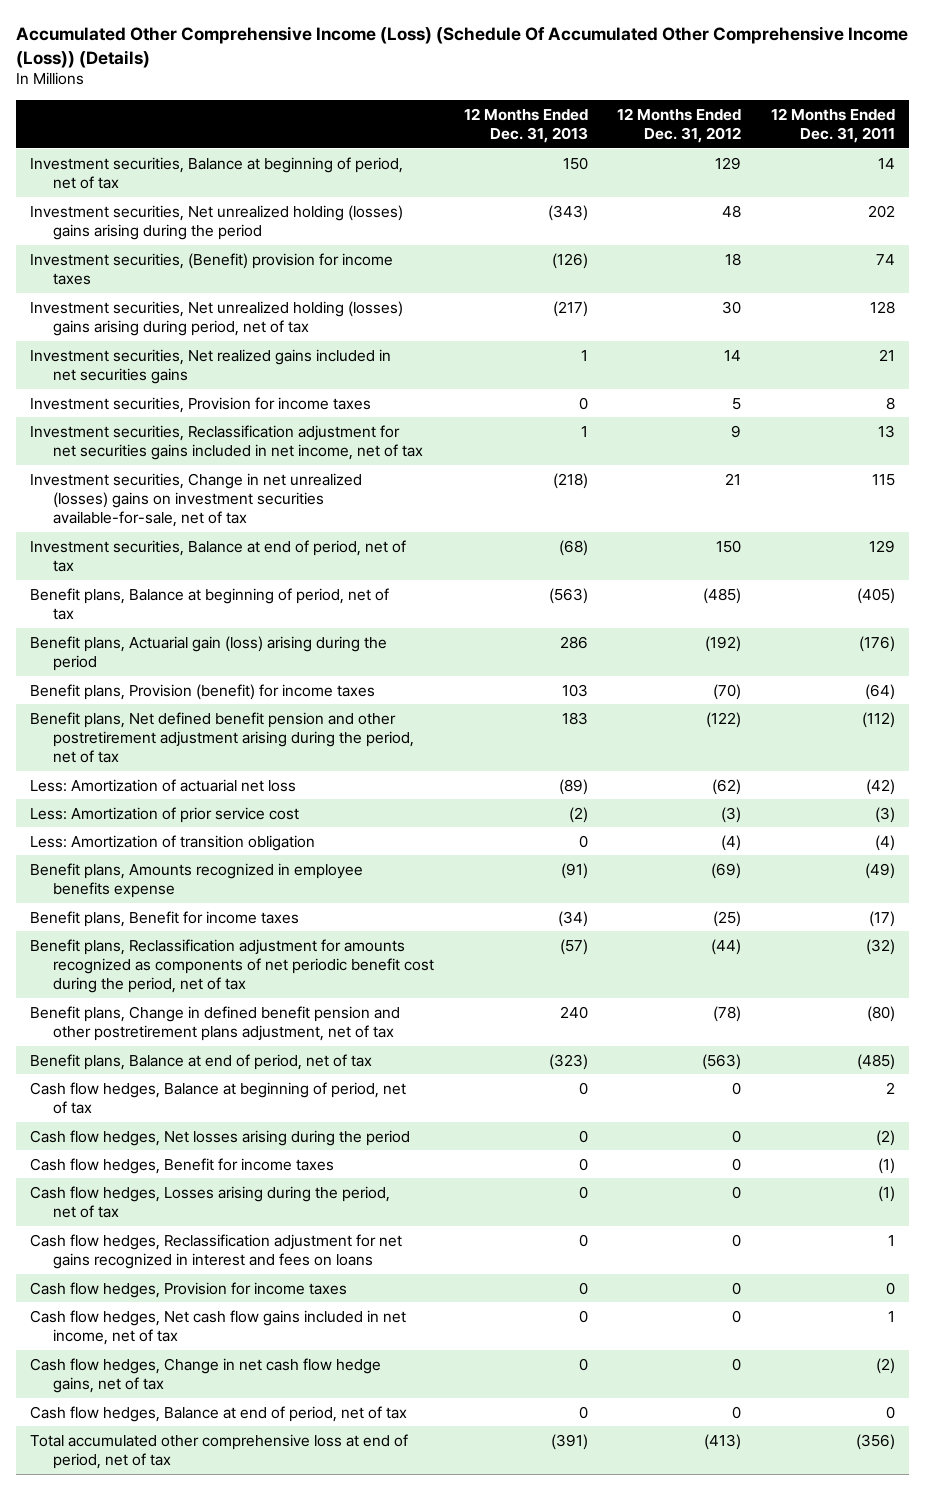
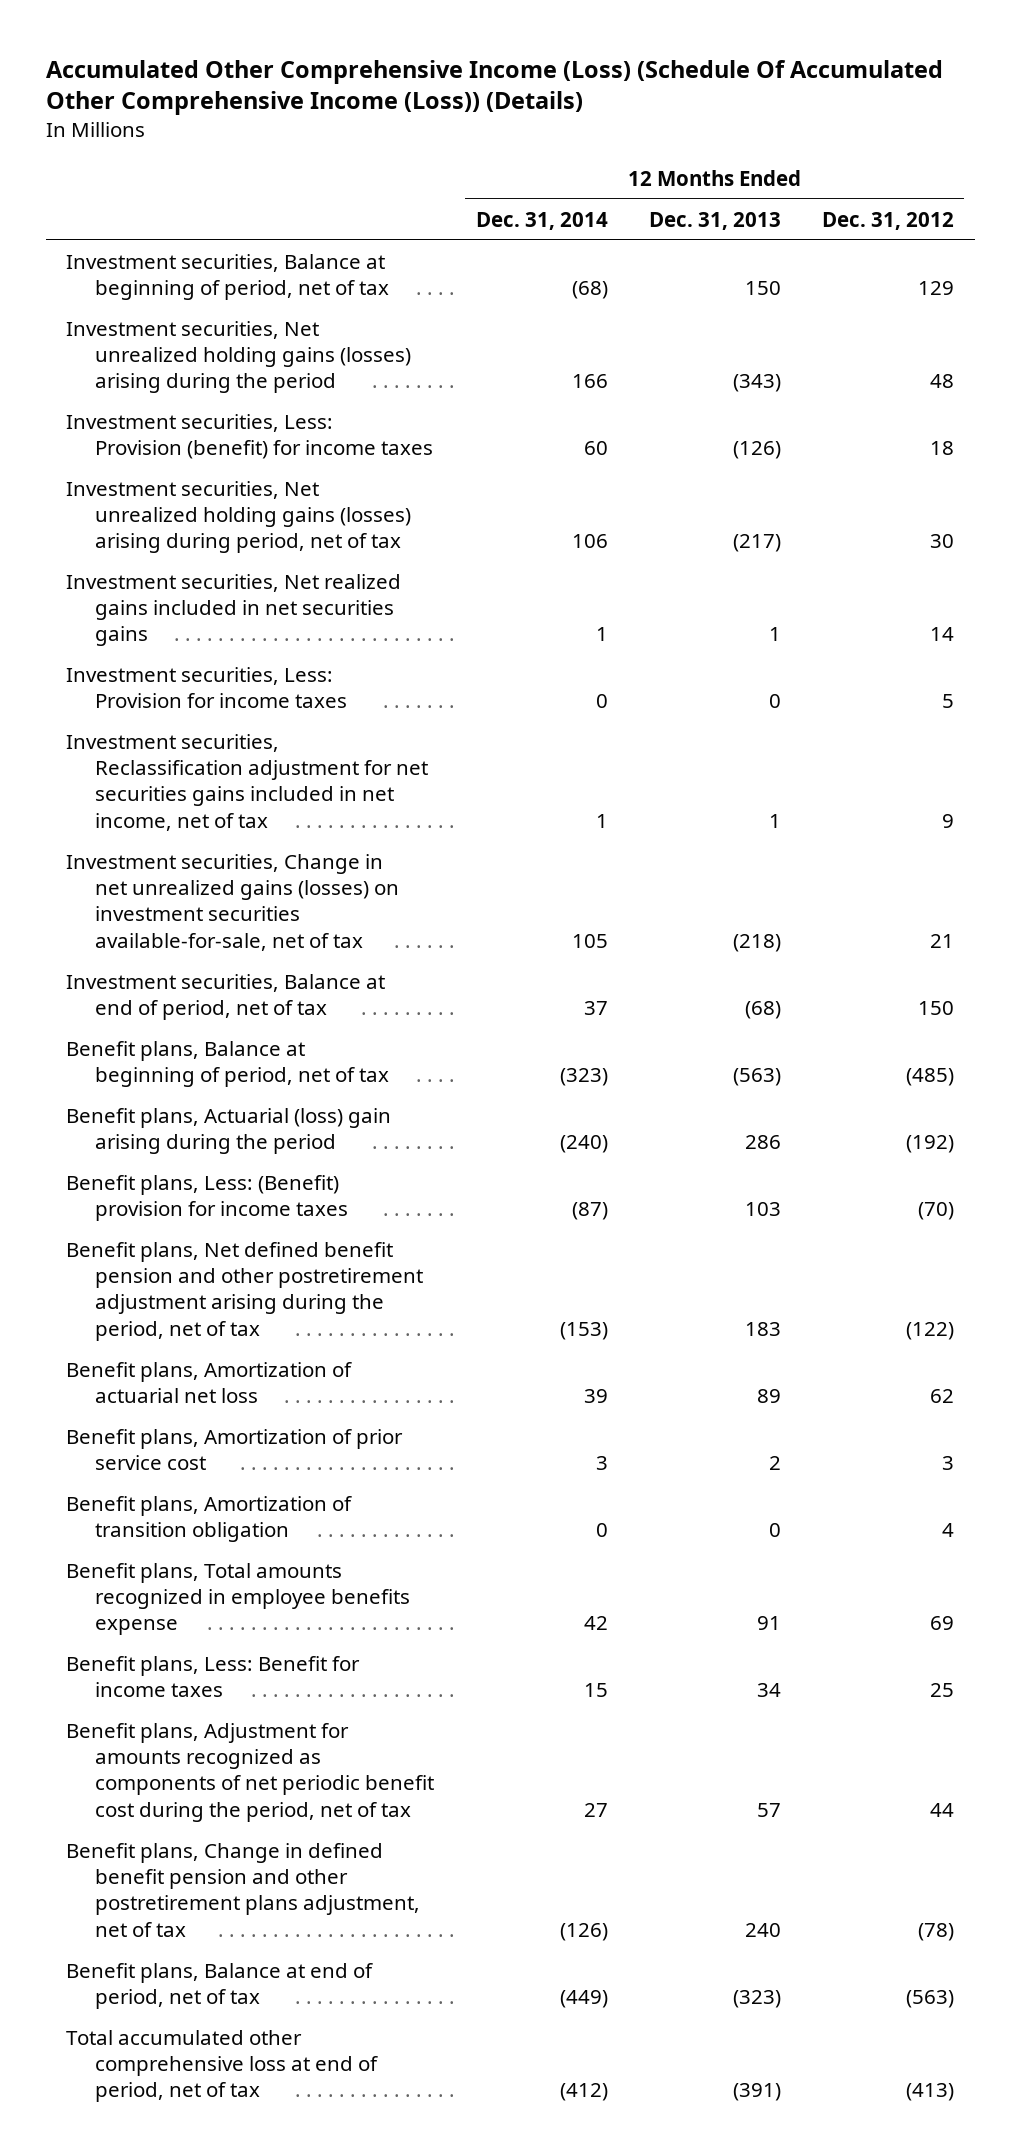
- | 12 Months Ended Dec. 31, 2013 | 12 Months Ended Dec. 31, 2012 | 12 Months Ended Dec. 31, 2011
+ | 12 Months Ended Dec. 31, 2014 | 12 Months Ended Dec. 31, 2013 | 12 Months Ended Dec. 31, 2012
- Investment securities, Net unrealized holding (losses) gains arising during the period | (343) | 48 | 202
- Investment securities, (Benefit) provision for income taxes | (126) | 18 | 74
- Investment securities, Net unrealized holding (losses) gains arising during period, net of tax | (217) | 30 | 128
+ Investment securities, Net unrealized holding gains (losses) arising during the period | 166 | (343) | 48
+ Investment securities, Less: Provision (benefit) for income taxes | 60 | (126) | 18
+ Investment securities, Net unrealized holding gains (losses) arising during period, net of tax | 106 | (217) | 30
- Investment securities, Provision for income taxes | 0 | 5 | 8
+ Investment securities, Less: Provision for income taxes | 0 | 0 | 5
- Investment securities, Change in net unrealized (losses) gains on investment securities available-for-sale, net of tax | (218) | 21 | 115
+ Investment securities, Change in net unrealized gains (losses) on investment securities available-for-sale, net of tax | 105 | (218) | 21
- Benefit plans, Actuarial gain (loss) arising during the period | 286 | (192) | (176)
- Benefit plans, Provision (benefit) for income taxes | 103 | (70) | (64)
+ Benefit plans, Actuarial (loss) gain arising during the period | (240) | 286 | (192)
+ Benefit plans, Less: (Benefit) provision for income taxes | (87) | 103 | (70)
- Less: Amortization of actuarial net loss | (89) | (62) | (42)
- Less: Amortization of prior service cost | (2) | (3) | (3)
- Less: Amortization of transition obligation | 0 | (4) | (4)
- Benefit plans, Amounts recognized in employee benefits expense | (91) | (69) | (49)
- Benefit plans, Benefit for income taxes | (34) | (25) | (17)
- Benefit plans, Reclassification adjustment for amounts recognized as components of net periodic benefit cost during the period, net of tax | (57) | (44) | (32)
+ Benefit plans, Amortization of actuarial net loss | 39 | 89 | 62
+ Benefit plans, Amortization of prior service cost | 3 | 2 | 3
+ Benefit plans, Amortization of transition obligation | 0 | 0 | 4
+ Benefit plans, Total amounts recognized in employee benefits expense | 42 | 91 | 69
+ Benefit plans, Less: Benefit for income taxes | 15 | 34 | 25
+ Benefit plans, Adjustment for amounts recognized as components of net periodic benefit cost during the period, net of tax | 27 | 57 | 44
- Cash flow hedges, Balance at beginning of period, net of tax | 0 | 0 | 2
- Cash flow hedges, Net losses arising during the period | 0 | 0 | (2)
- Cash flow hedges, Benefit for income taxes | 0 | 0 | (1)
- Cash flow hedges, Losses arising during the period, net of tax | 0 | 0 | (1)
- Cash flow hedges, Reclassification adjustment for net gains recognized in interest and fees on loans | 0 | 0 | 1
- Cash flow hedges, Provision for income taxes | 0 | 0 | 0
- Cash flow hedges, Net cash flow gains included in net income, net of tax | 0 | 0 | 1
- Cash flow hedges, Change in net cash flow hedge gains, net of tax | 0 | 0 | (2)
- Cash flow hedges, Balance at end of period, net of tax | 0 | 0 | 0

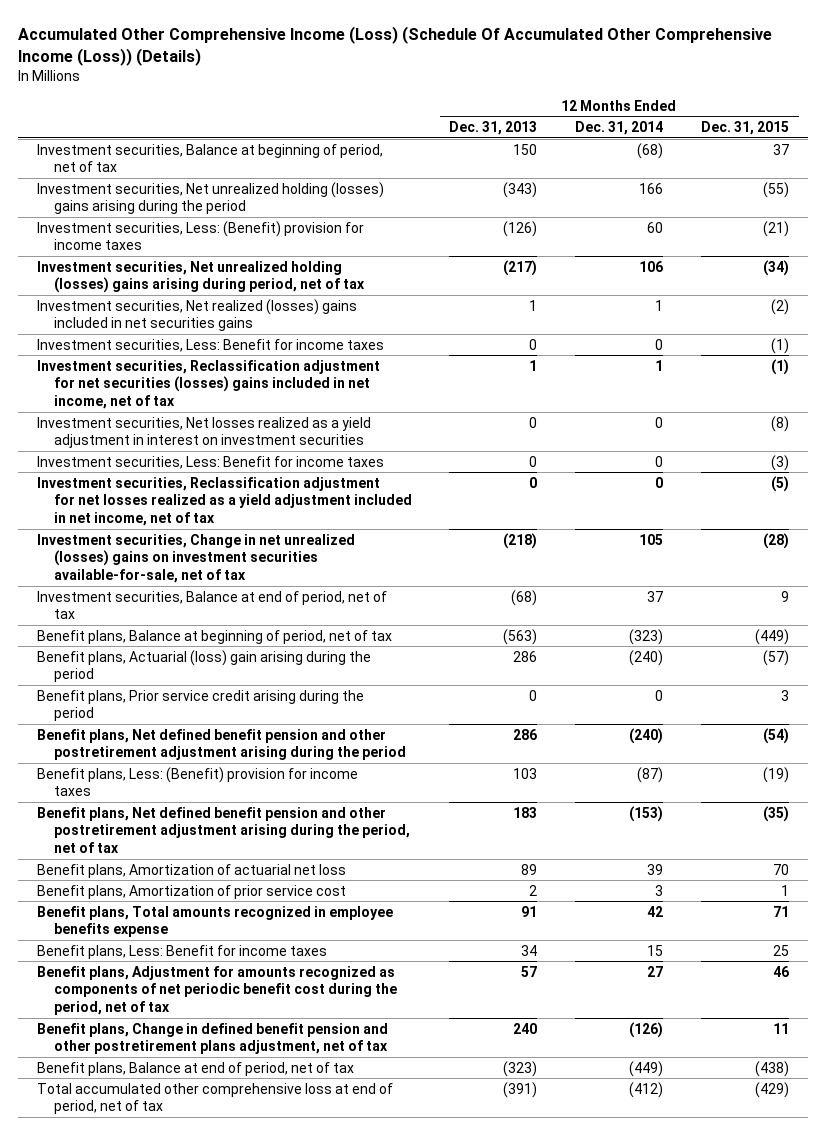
- | 12 Months Ended Dec. 31, 2014 | 12 Months Ended Dec. 31, 2013 | 12 Months Ended Dec. 31, 2012
+ | 12 Months Ended Dec. 31, 2013 | 12 Months Ended Dec. 31, 2014 | 12 Months Ended Dec. 31, 2015
- Investment securities, Net unrealized holding gains (losses) arising during the period | 166 | (343) | 48
- Investment securities, Less: Provision (benefit) for income taxes | 60 | (126) | 18
- Investment securities, Net unrealized holding gains (losses) arising during period, net of tax | 106 | (217) | 30
- Investment securities, Net realized gains included in net securities gains | 1 | 1 | 14
- Investment securities, Less: Provision for income taxes | 0 | 0 | 5
- Investment securities, Reclassification adjustment for net securities gains included in net income, net of tax | 1 | 1 | 9
- Investment securities, Change in net unrealized gains (losses) on investment securities available-for-sale, net of tax | 105 | (218) | 21
+ Investment securities, Net unrealized holding (losses) gains arising during the period | (343) | 166 | (55)
+ Investment securities, Less: (Benefit) provision for income taxes | (126) | 60 | (21)
+ Investment securities, Net unrealized holding (losses) gains arising during period, net of tax | (217) | 106 | (34)
+ Investment securities, Net realized (losses) gains included in net securities gains | 1 | 1 | (2)
+ Investment securities, Less: Benefit for income taxes | 0 | 0 | (1)
+ Investment securities, Reclassification adjustment for net securities (losses) gains included in net income, net of tax | 1 | 1 | (1)
+ Investment securities, Net losses realized as a yield adjustment in interest on investment securities | 0 | 0 | (8)
+ Investment securities, Less: Benefit for income taxes | 0 | 0 | (3)
+ Investment securities, Reclassification adjustment for net losses realized as a yield adjustment included in net income, net of tax | 0 | 0 | (5)
+ Investment securities, Change in net unrealized (losses) gains on investment securities available-for-sale, net of tax | (218) | 105 | (28)
+ Benefit plans, Prior service credit arising during the period | 0 | 0 | 3
+ Benefit plans, Net defined benefit pension and other postretirement adjustment arising during the period | 286 | (240) | (54)
- Benefit plans, Amortization of transition obligation | 0 | 0 | 4

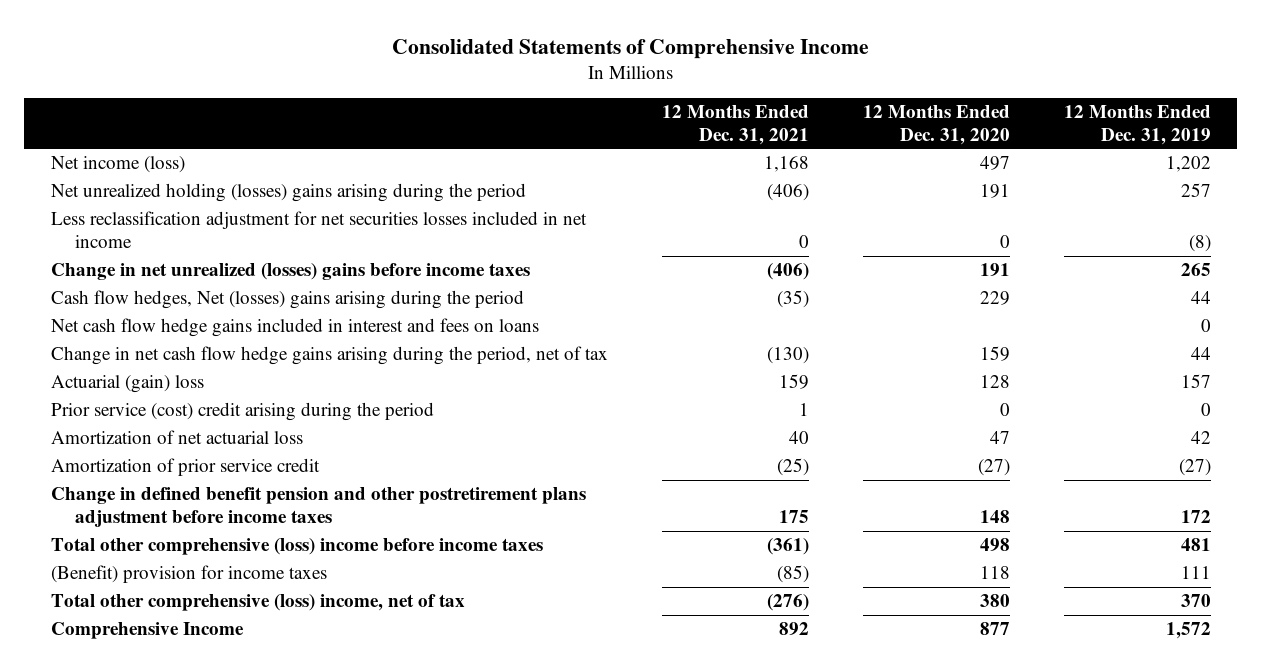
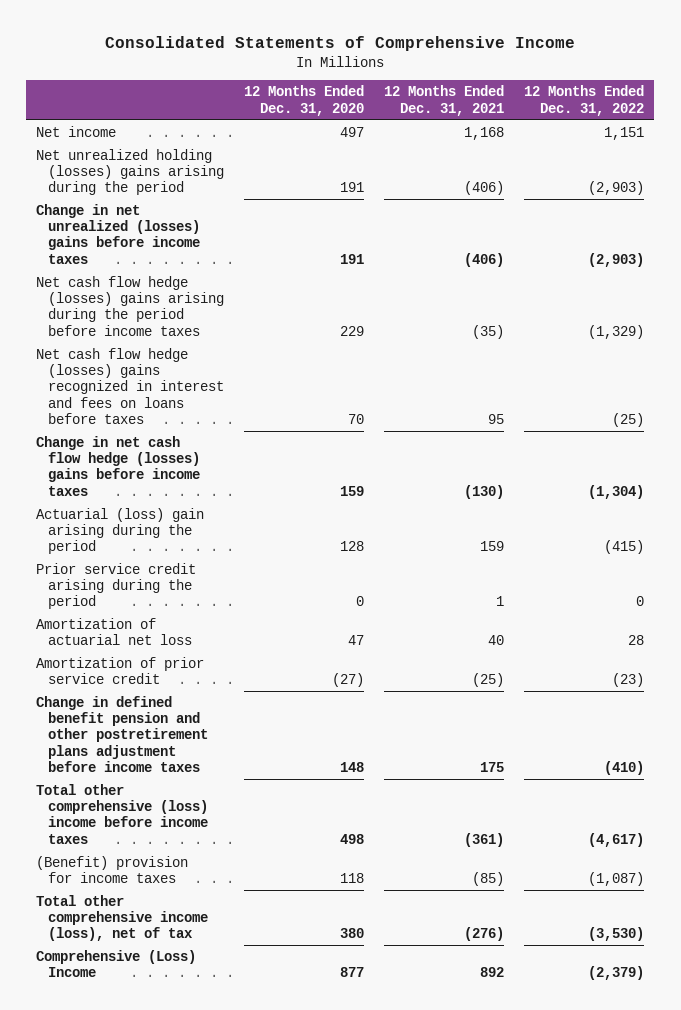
- | 12 Months Ended Dec. 31, 2021 | 12 Months Ended Dec. 31, 2020 | 12 Months Ended Dec. 31, 2019
+ | 12 Months Ended Dec. 31, 2020 | 12 Months Ended Dec. 31, 2021 | 12 Months Ended Dec. 31, 2022
- Net income (loss) | 1,168 | 497 | 1,202
+ Net income | 497 | 1,168 | 1,151
- Less reclassification adjustment for net securities losses included in net income | 0 | 0 | (8)
- Cash flow hedges, Net (losses) gains arising during the period | (35) | 229 | 44
- Net cash flow hedge gains included in interest and fees on loans | | | 0
- Change in net cash flow hedge gains arising during the period, net of tax | (130) | 159 | 44
- Actuarial (gain) loss | 159 | 128 | 157
- Prior service (cost) credit arising during the period | 1 | 0 | 0
- Amortization of net actuarial loss | 40 | 47 | 42
+ Net cash flow hedge (losses) gains arising during the period before income taxes | 229 | (35) | (1,329)
+ Net cash flow hedge (losses) gains recognized in interest and fees on loans before taxes | 70 | 95 | (25)
+ Change in net cash flow hedge (losses) gains before income taxes | 159 | (130) | (1,304)
+ Actuarial (loss) gain arising during the period | 128 | 159 | (415)
+ Prior service credit arising during the period | 0 | 1 | 0
+ Amortization of actuarial net loss | 47 | 40 | 28
- Total other comprehensive (loss) income, net of tax | (276) | 380 | 370
- Comprehensive Income | 892 | 877 | 1,572
+ Total other comprehensive income (loss), net of tax | 380 | (276) | (3,530)
+ Comprehensive (Loss) Income | 877 | 892 | (2,379)

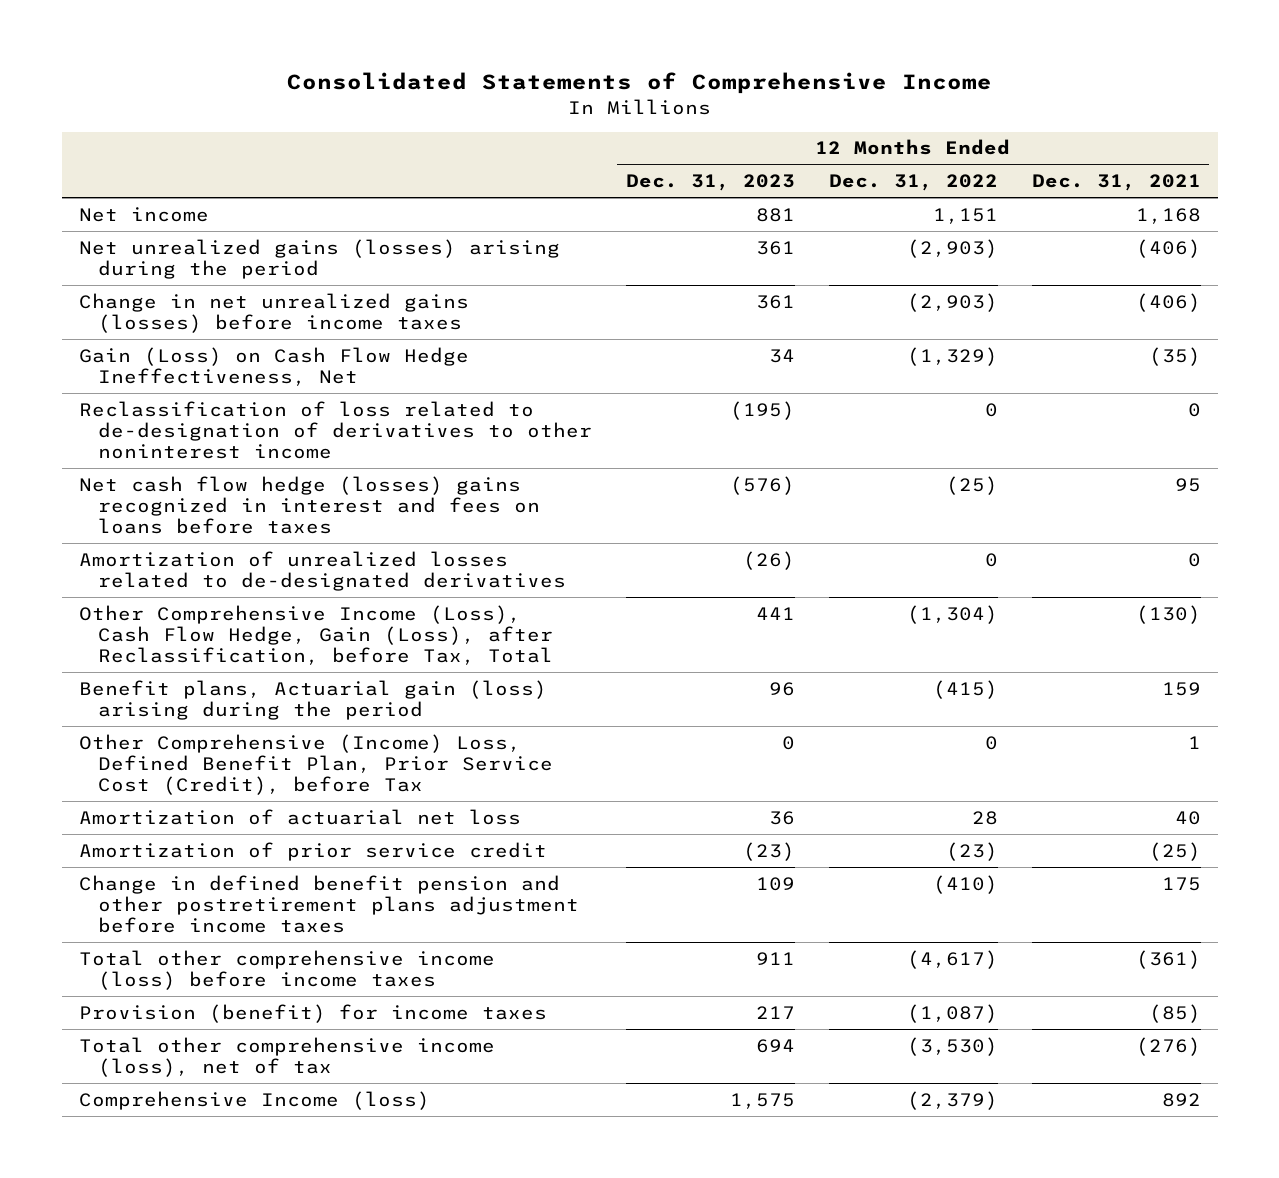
- | 12 Months Ended Dec. 31, 2020 | 12 Months Ended Dec. 31, 2021 | 12 Months Ended Dec. 31, 2022
+ | 12 Months Ended Dec. 31, 2023 | 12 Months Ended Dec. 31, 2022 | 12 Months Ended Dec. 31, 2021
- Net unrealized holding (losses) gains arising during the period | 191 | (406) | (2,903)
- Change in net unrealized (losses) gains before income taxes | 191 | (406) | (2,903)
- Net cash flow hedge (losses) gains arising during the period before income taxes | 229 | (35) | (1,329)
+ Net unrealized gains (losses) arising during the period | 361 | (2,903) | (406)
+ Change in net unrealized gains (losses) before income taxes | 361 | (2,903) | (406)
+ Gain (Loss) on Cash Flow Hedge Ineffectiveness, Net | 34 | (1,329) | (35)
+ Reclassification of loss related to de-designation of derivatives to other noninterest income | (195) | 0 | 0
- Change in net cash flow hedge (losses) gains before income taxes | 159 | (130) | (1,304)
- Actuarial (loss) gain arising during the period | 128 | 159 | (415)
- Prior service credit arising during the period | 0 | 1 | 0
+ Amortization of unrealized losses related to de-designated derivatives | (26) | 0 | 0
+ Other Comprehensive Income (Loss), Cash Flow Hedge, Gain (Loss), after Reclassification, before Tax, Total | 441 | (1,304) | (130)
+ Benefit plans, Actuarial gain (loss) arising during the period | 96 | (415) | 159
+ Other Comprehensive (Income) Loss, Defined Benefit Plan, Prior Service Cost (Credit), before Tax | 0 | 0 | 1
- Total other comprehensive (loss) income before income taxes | 498 | (361) | (4,617)
- (Benefit) provision for income taxes | 118 | (85) | (1,087)
+ Total other comprehensive income (loss) before income taxes | 911 | (4,617) | (361)
+ Provision (benefit) for income taxes | 217 | (1,087) | (85)
- Comprehensive (Loss) Income | 877 | 892 | (2,379)
+ Comprehensive Income (loss) | 1,575 | (2,379) | 892

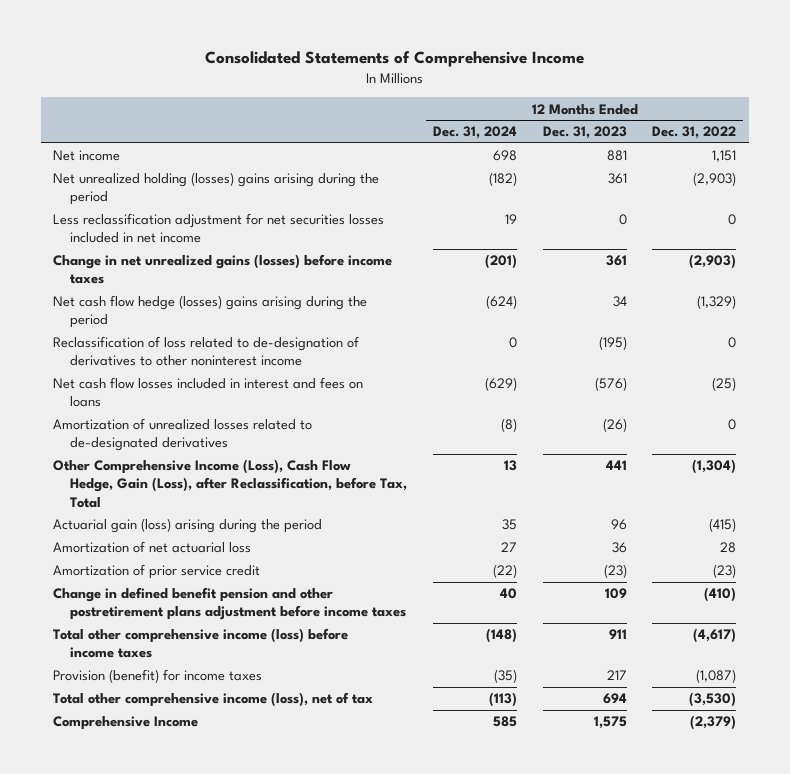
- | 12 Months Ended Dec. 31, 2023 | 12 Months Ended Dec. 31, 2022 | 12 Months Ended Dec. 31, 2021
+ | 12 Months Ended Dec. 31, 2024 | 12 Months Ended Dec. 31, 2023 | 12 Months Ended Dec. 31, 2022
- Net unrealized gains (losses) arising during the period | 361 | (2,903) | (406)
+ Net unrealized holding (losses) gains arising during the period | (182) | 361 | (2,903)
+ Less reclassification adjustment for net securities losses included in net income | 19 | 0 | 0
- Gain (Loss) on Cash Flow Hedge Ineffectiveness, Net | 34 | (1,329) | (35)
+ Net cash flow hedge (losses) gains arising during the period | (624) | 34 | (1,329)
- Net cash flow hedge (losses) gains recognized in interest and fees on loans before taxes | (576) | (25) | 95
+ Net cash flow losses included in interest and fees on loans | (629) | (576) | (25)
- Benefit plans, Actuarial gain (loss) arising during the period | 96 | (415) | 159
- Other Comprehensive (Income) Loss, Defined Benefit Plan, Prior Service Cost (Credit), before Tax | 0 | 0 | 1
- Amortization of actuarial net loss | 36 | 28 | 40
+ Actuarial gain (loss) arising during the period | 35 | 96 | (415)
+ Amortization of net actuarial loss | 27 | 36 | 28
- Comprehensive Income (loss) | 1,575 | (2,379) | 892
+ Comprehensive Income | 585 | 1,575 | (2,379)

